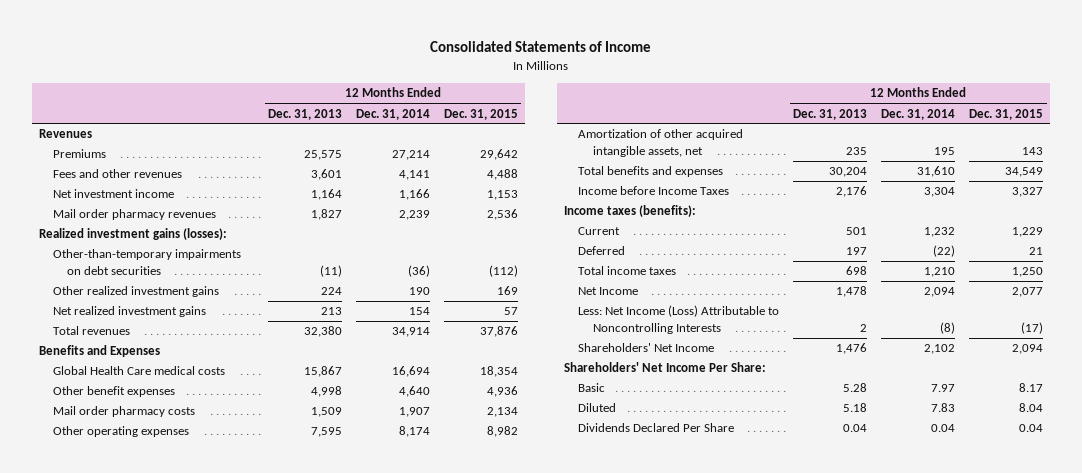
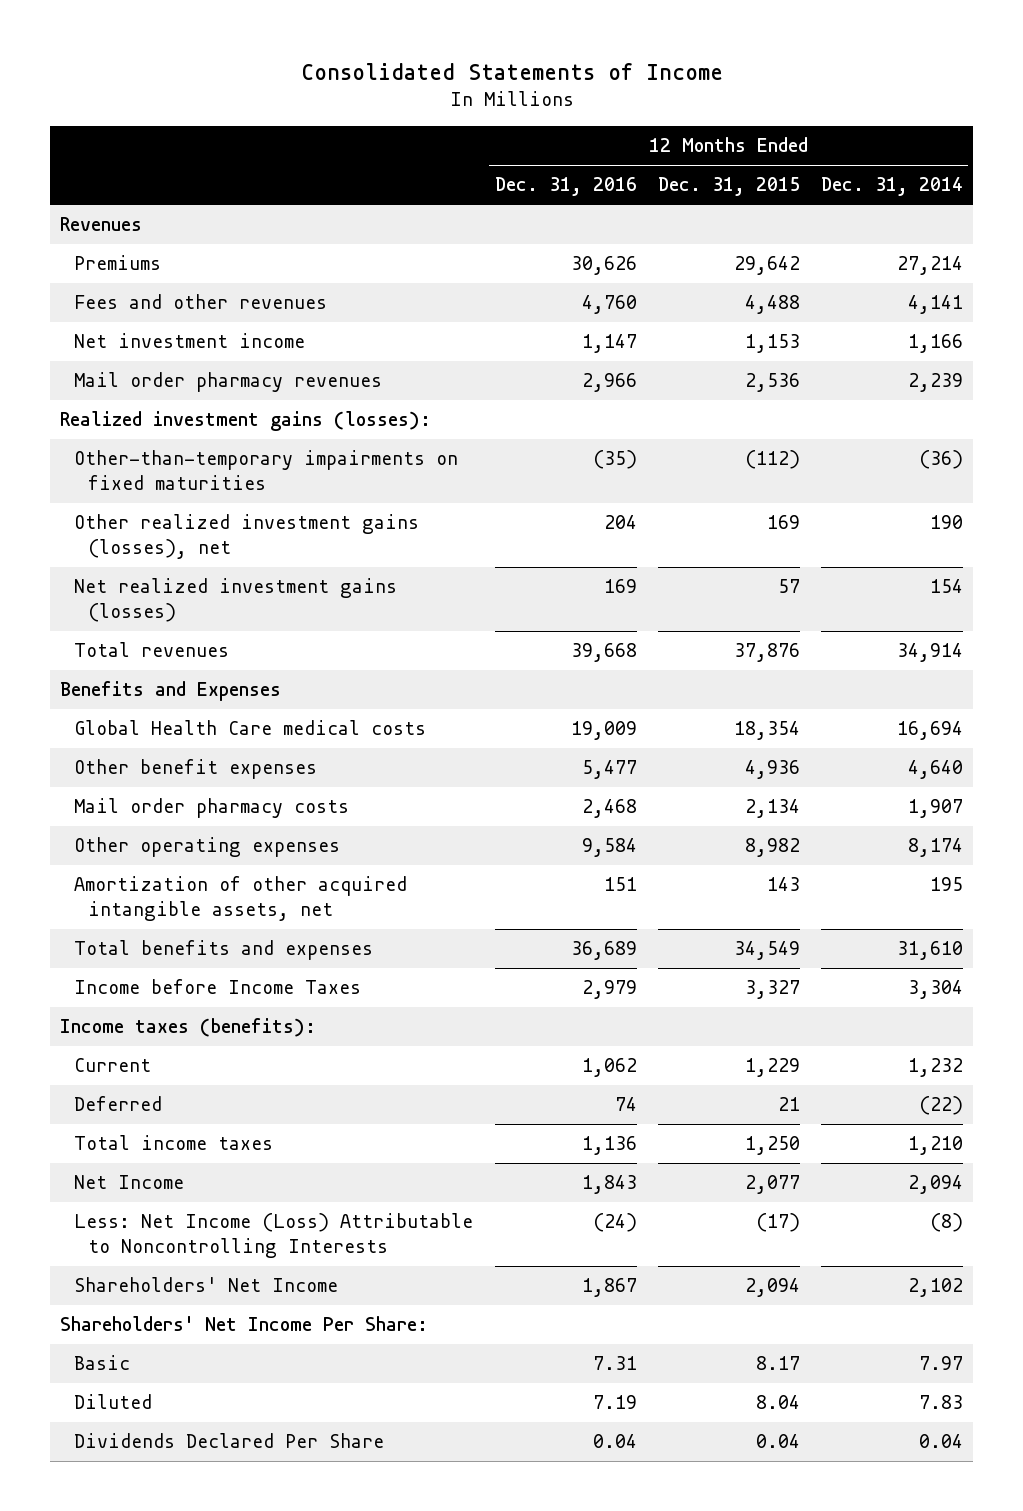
- | 12 Months Ended Dec. 31, 2013 | 12 Months Ended Dec. 31, 2014 | 12 Months Ended Dec. 31, 2015
+ | 12 Months Ended Dec. 31, 2016 | 12 Months Ended Dec. 31, 2015 | 12 Months Ended Dec. 31, 2014
- Other-than-temporary impairments on debt securities | (11) | (36) | (112)
- Other realized investment gains | 224 | 190 | 169
- Net realized investment gains | 213 | 154 | 57
+ Other-than-temporary impairments on fixed maturities | (35) | (112) | (36)
+ Other realized investment gains (losses), net | 204 | 169 | 190
+ Net realized investment gains (losses) | 169 | 57 | 154

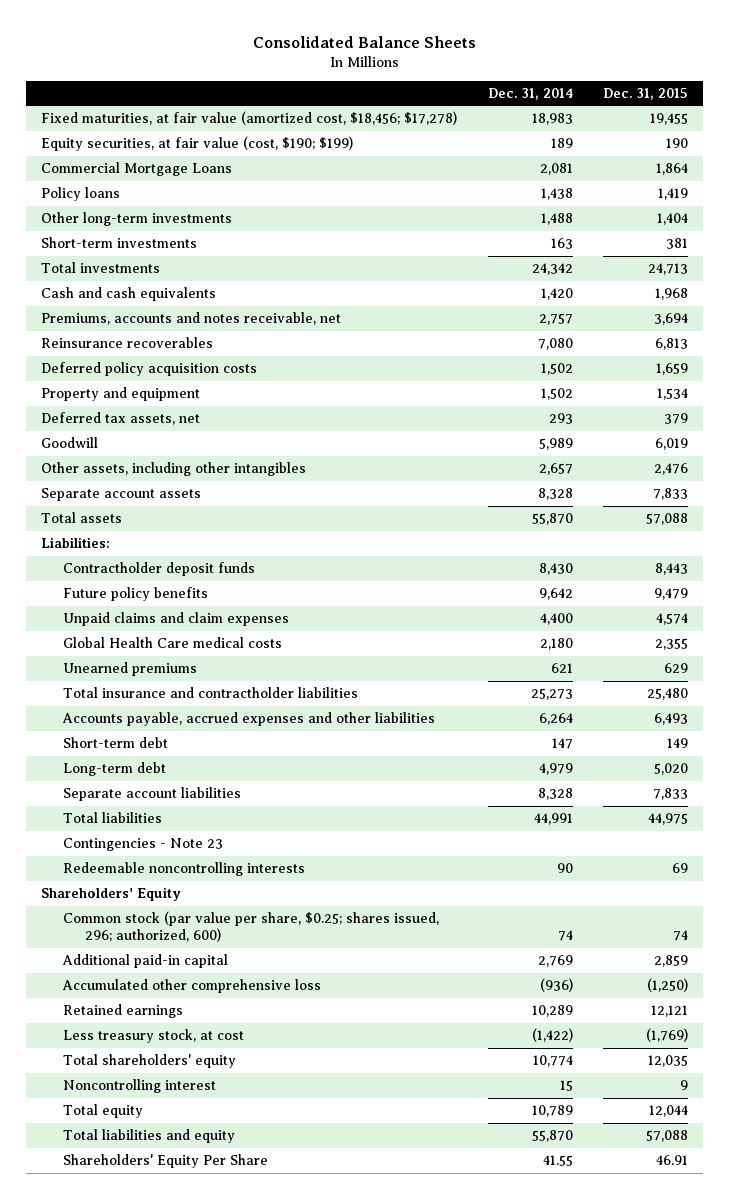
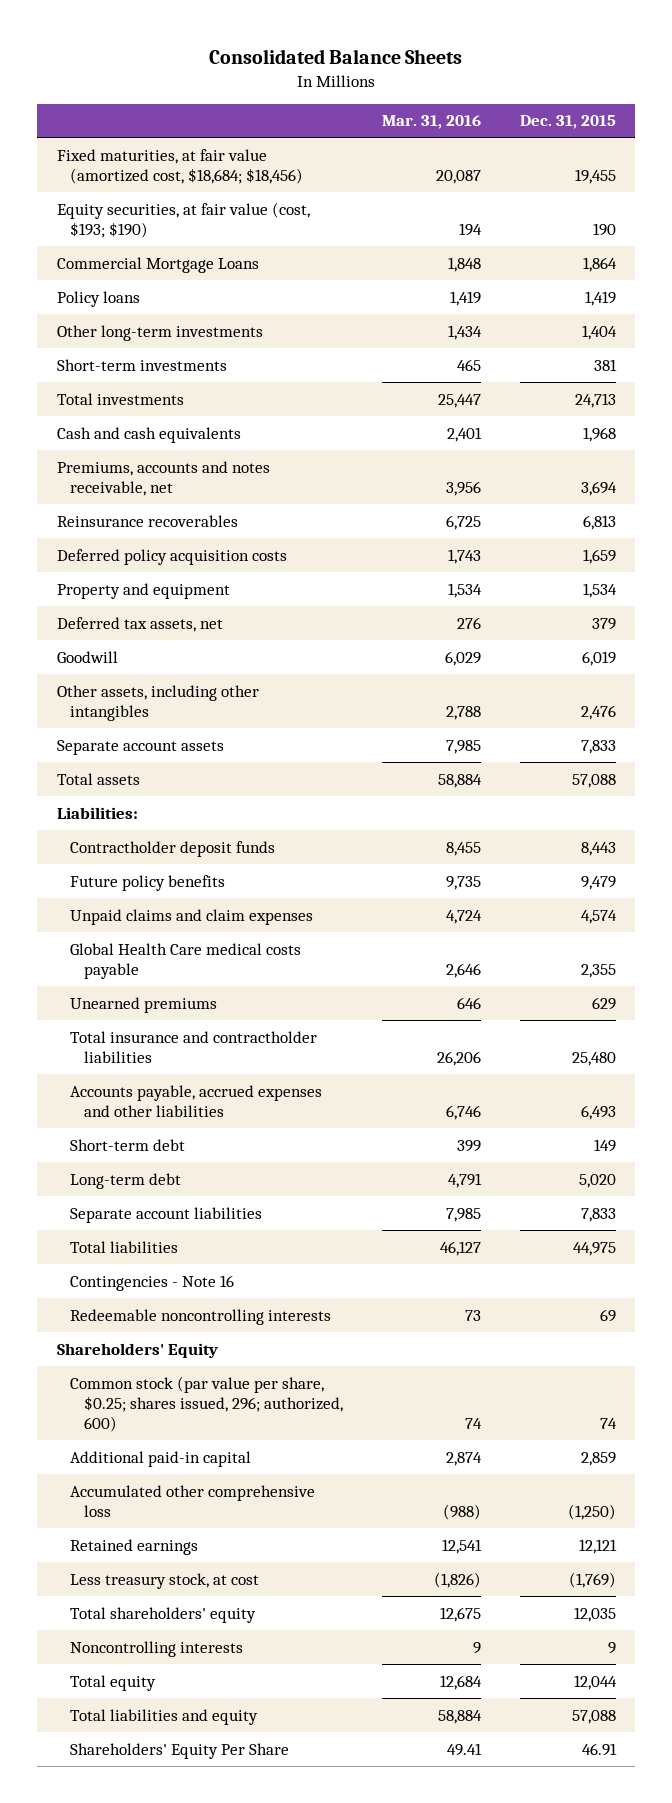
- | Dec. 31, 2014 | Dec. 31, 2015
+ | Mar. 31, 2016 | Dec. 31, 2015
- Fixed maturities, at fair value (amortized cost, $18,456; $17,278) | 18,983 | 19,455
- Equity securities, at fair value (cost, $190; $199) | 189 | 190
+ Fixed maturities, at fair value (amortized cost, $18,684; $18,456) | 20,087 | 19,455
+ Equity securities, at fair value (cost, $193; $190) | 194 | 190
- Global Health Care medical costs | 2,180 | 2,355
+ Global Health Care medical costs payable | 2,646 | 2,355
- Contingencies - Note 23
+ Contingencies - Note 16
- Noncontrolling interest | 15 | 9
+ Noncontrolling interests | 9 | 9

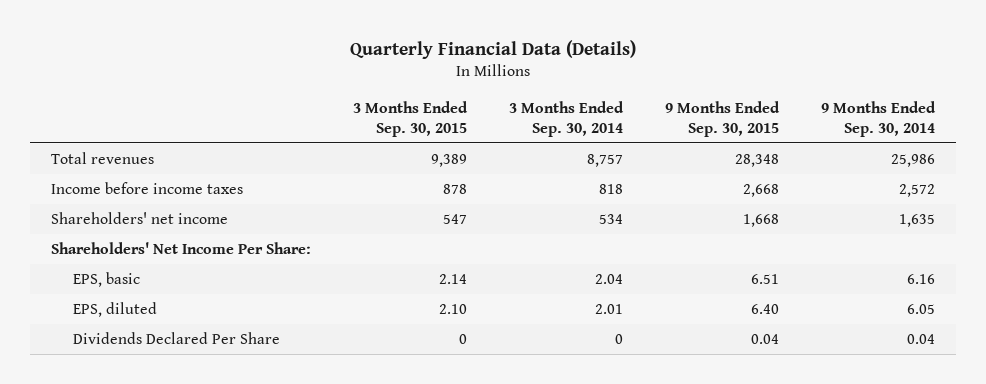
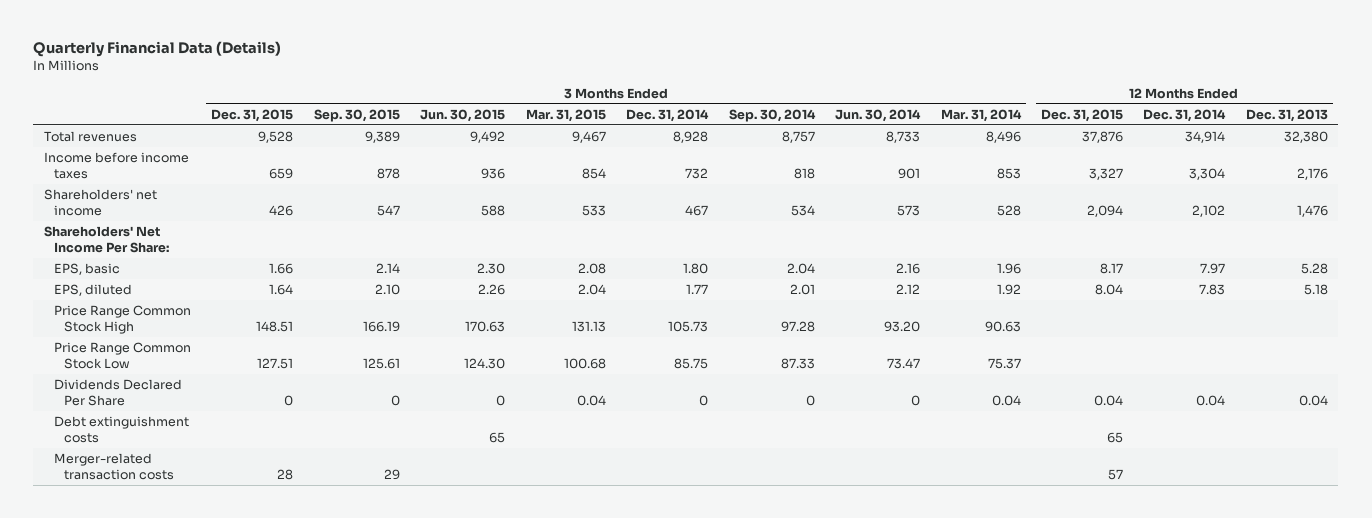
- | 3 Months Ended Sep. 30, 2015 | 3 Months Ended Sep. 30, 2014 | 9 Months Ended Sep. 30, 2015 | 9 Months Ended Sep. 30, 2014
+ | 3 Months Ended Dec. 31, 2015 | 3 Months Ended Sep. 30, 2015 | 3 Months Ended Jun. 30, 2015 | 3 Months Ended Mar. 31, 2015 | 3 Months Ended Dec. 31, 2014 | 3 Months Ended Sep. 30, 2014 | 3 Months Ended Jun. 30, 2014 | 3 Months Ended Mar. 31, 2014 | 12 Months Ended Dec. 31, 2015 | 12 Months Ended Dec. 31, 2014 | 12 Months Ended Dec. 31, 2013
+ Price Range Common Stock High | 148.51 | 166.19 | 170.63 | 131.13 | 105.73 | 97.28 | 93.20 | 90.63 | | |
+ Price Range Common Stock Low | 127.51 | 125.61 | 124.30 | 100.68 | 85.75 | 87.33 | 73.47 | 75.37 | | |
+ Debt extinguishment costs | | | 65 | | | | | | 65 | |
+ Merger-related transaction costs | 28 | 29 | | | | | | | 57 | |

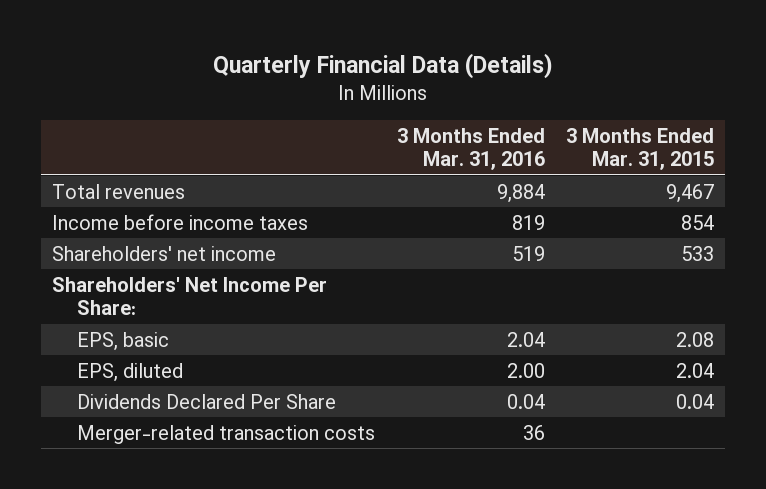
- | 3 Months Ended Dec. 31, 2015 | 3 Months Ended Sep. 30, 2015 | 3 Months Ended Jun. 30, 2015 | 3 Months Ended Mar. 31, 2015 | 3 Months Ended Dec. 31, 2014 | 3 Months Ended Sep. 30, 2014 | 3 Months Ended Jun. 30, 2014 | 3 Months Ended Mar. 31, 2014 | 12 Months Ended Dec. 31, 2015 | 12 Months Ended Dec. 31, 2014 | 12 Months Ended Dec. 31, 2013
+ | 3 Months Ended Mar. 31, 2016 | 3 Months Ended Mar. 31, 2015
- Price Range Common Stock High | 148.51 | 166.19 | 170.63 | 131.13 | 105.73 | 97.28 | 93.20 | 90.63 | | |
- Price Range Common Stock Low | 127.51 | 125.61 | 124.30 | 100.68 | 85.75 | 87.33 | 73.47 | 75.37 | | |
- Debt extinguishment costs | | | 65 | | | | | | 65 | |

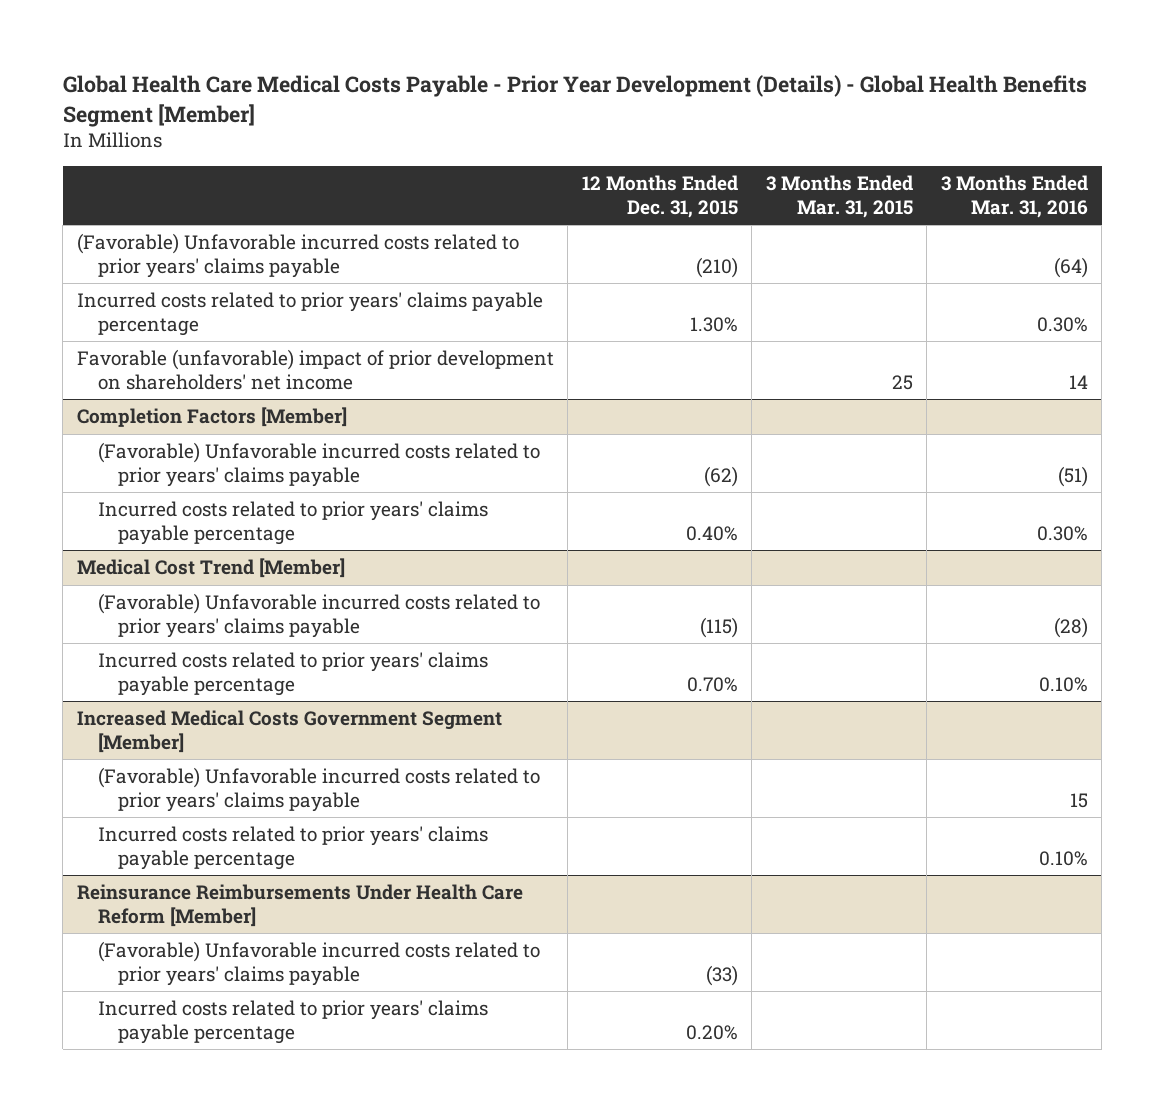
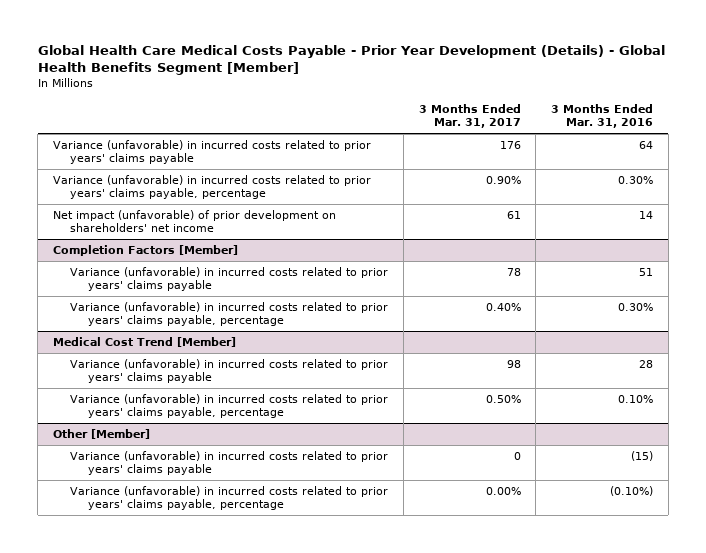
- | 12 Months Ended Dec. 31, 2015 | 3 Months Ended Mar. 31, 2015 | 3 Months Ended Mar. 31, 2016
+ | 3 Months Ended Mar. 31, 2017 | 3 Months Ended Mar. 31, 2016
- (Favorable) Unfavorable incurred costs related to prior years' claims payable | (210) | | (64)
- Incurred costs related to prior years' claims payable percentage | 1.30% | | 0.30%
- Favorable (unfavorable) impact of prior development on shareholders' net income | | 25 | 14
+ Variance (unfavorable) in incurred costs related to prior years' claims payable | 176 | 64
+ Variance (unfavorable) in incurred costs related to prior years' claims payable, percentage | 0.90% | 0.30%
+ Net impact (unfavorable) of prior development on shareholders' net income | 61 | 14
@ Completion Factors [Member]
- (Favorable) Unfavorable incurred costs related to prior years' claims payable | (62) | | (51)
- Incurred costs related to prior years' claims payable percentage | 0.40% | | 0.30%
+ Variance (unfavorable) in incurred costs related to prior years' claims payable | 78 | 51
+ Variance (unfavorable) in incurred costs related to prior years' claims payable, percentage | 0.40% | 0.30%
@ Medical Cost Trend [Member]
- (Favorable) Unfavorable incurred costs related to prior years' claims payable | (115) | | (28)
- Incurred costs related to prior years' claims payable percentage | 0.70% | | 0.10%
- Increased Medical Costs Government Segment [Member]
- (Favorable) Unfavorable incurred costs related to prior years' claims payable | | | 15
- Incurred costs related to prior years' claims payable percentage | | | 0.10%
- Reinsurance Reimbursements Under Health Care Reform [Member]
- (Favorable) Unfavorable incurred costs related to prior years' claims payable | (33) | |
- Incurred costs related to prior years' claims payable percentage | 0.20% | |
@ Medical Cost Trend [Member]
+ Variance (unfavorable) in incurred costs related to prior years' claims payable | 98 | 28
+ Variance (unfavorable) in incurred costs related to prior years' claims payable, percentage | 0.50% | 0.10%
+ Other [Member]
+ Variance (unfavorable) in incurred costs related to prior years' claims payable | 0 | (15)
+ Variance (unfavorable) in incurred costs related to prior years' claims payable, percentage | 0.00% | (0.10%)

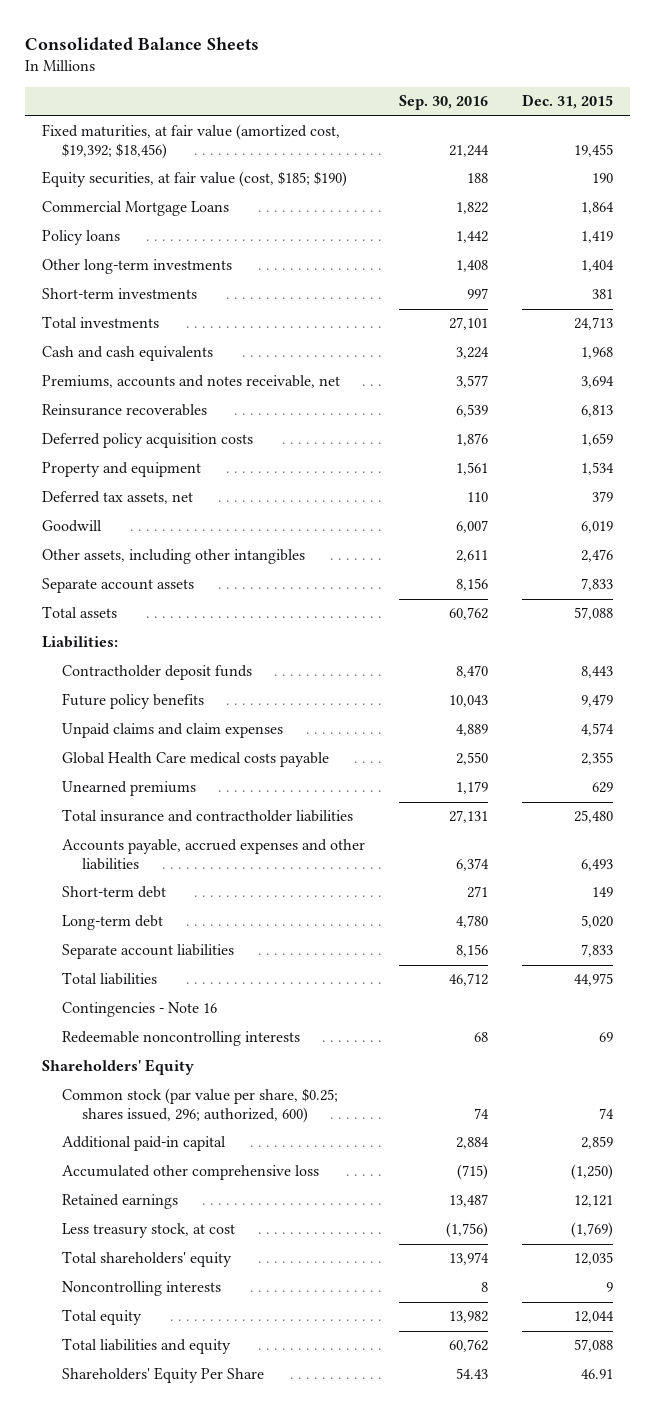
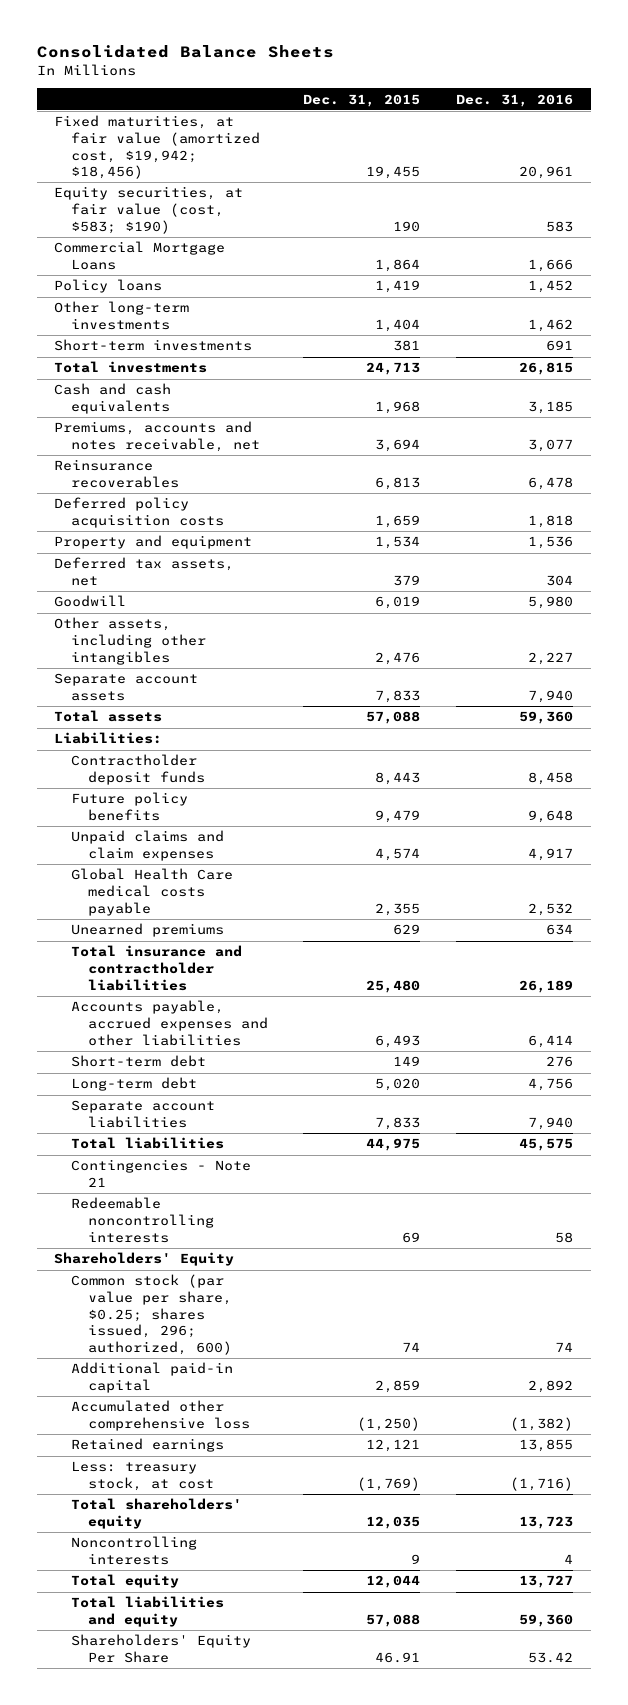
- | Sep. 30, 2016 | Dec. 31, 2015
+ | Dec. 31, 2015 | Dec. 31, 2016
- Fixed maturities, at fair value (amortized cost, $19,392; $18,456) | 21,244 | 19,455
- Equity securities, at fair value (cost, $185; $190) | 188 | 190
+ Fixed maturities, at fair value (amortized cost, $19,942; $18,456) | 19,455 | 20,961
+ Equity securities, at fair value (cost, $583; $190) | 190 | 583
- Contingencies - Note 16
+ Contingencies - Note 21
- Less treasury stock, at cost | (1,756) | (1,769)
+ Less: treasury stock, at cost | (1,769) | (1,716)

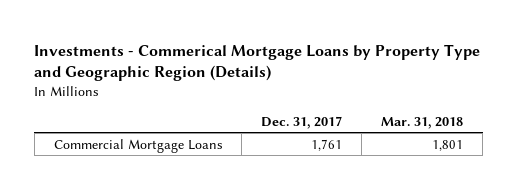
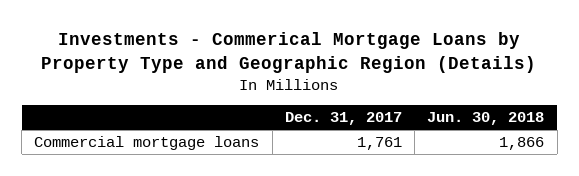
- | Dec. 31, 2017 | Mar. 31, 2018
+ | Dec. 31, 2017 | Jun. 30, 2018
- Commercial Mortgage Loans | 1,761 | 1,801
+ Commercial mortgage loans | 1,761 | 1,866

